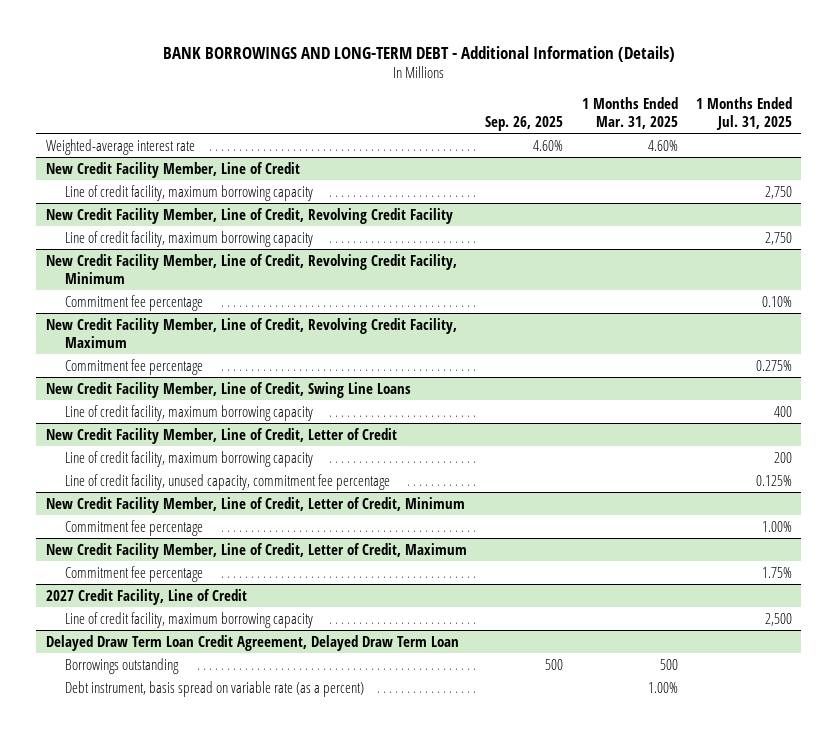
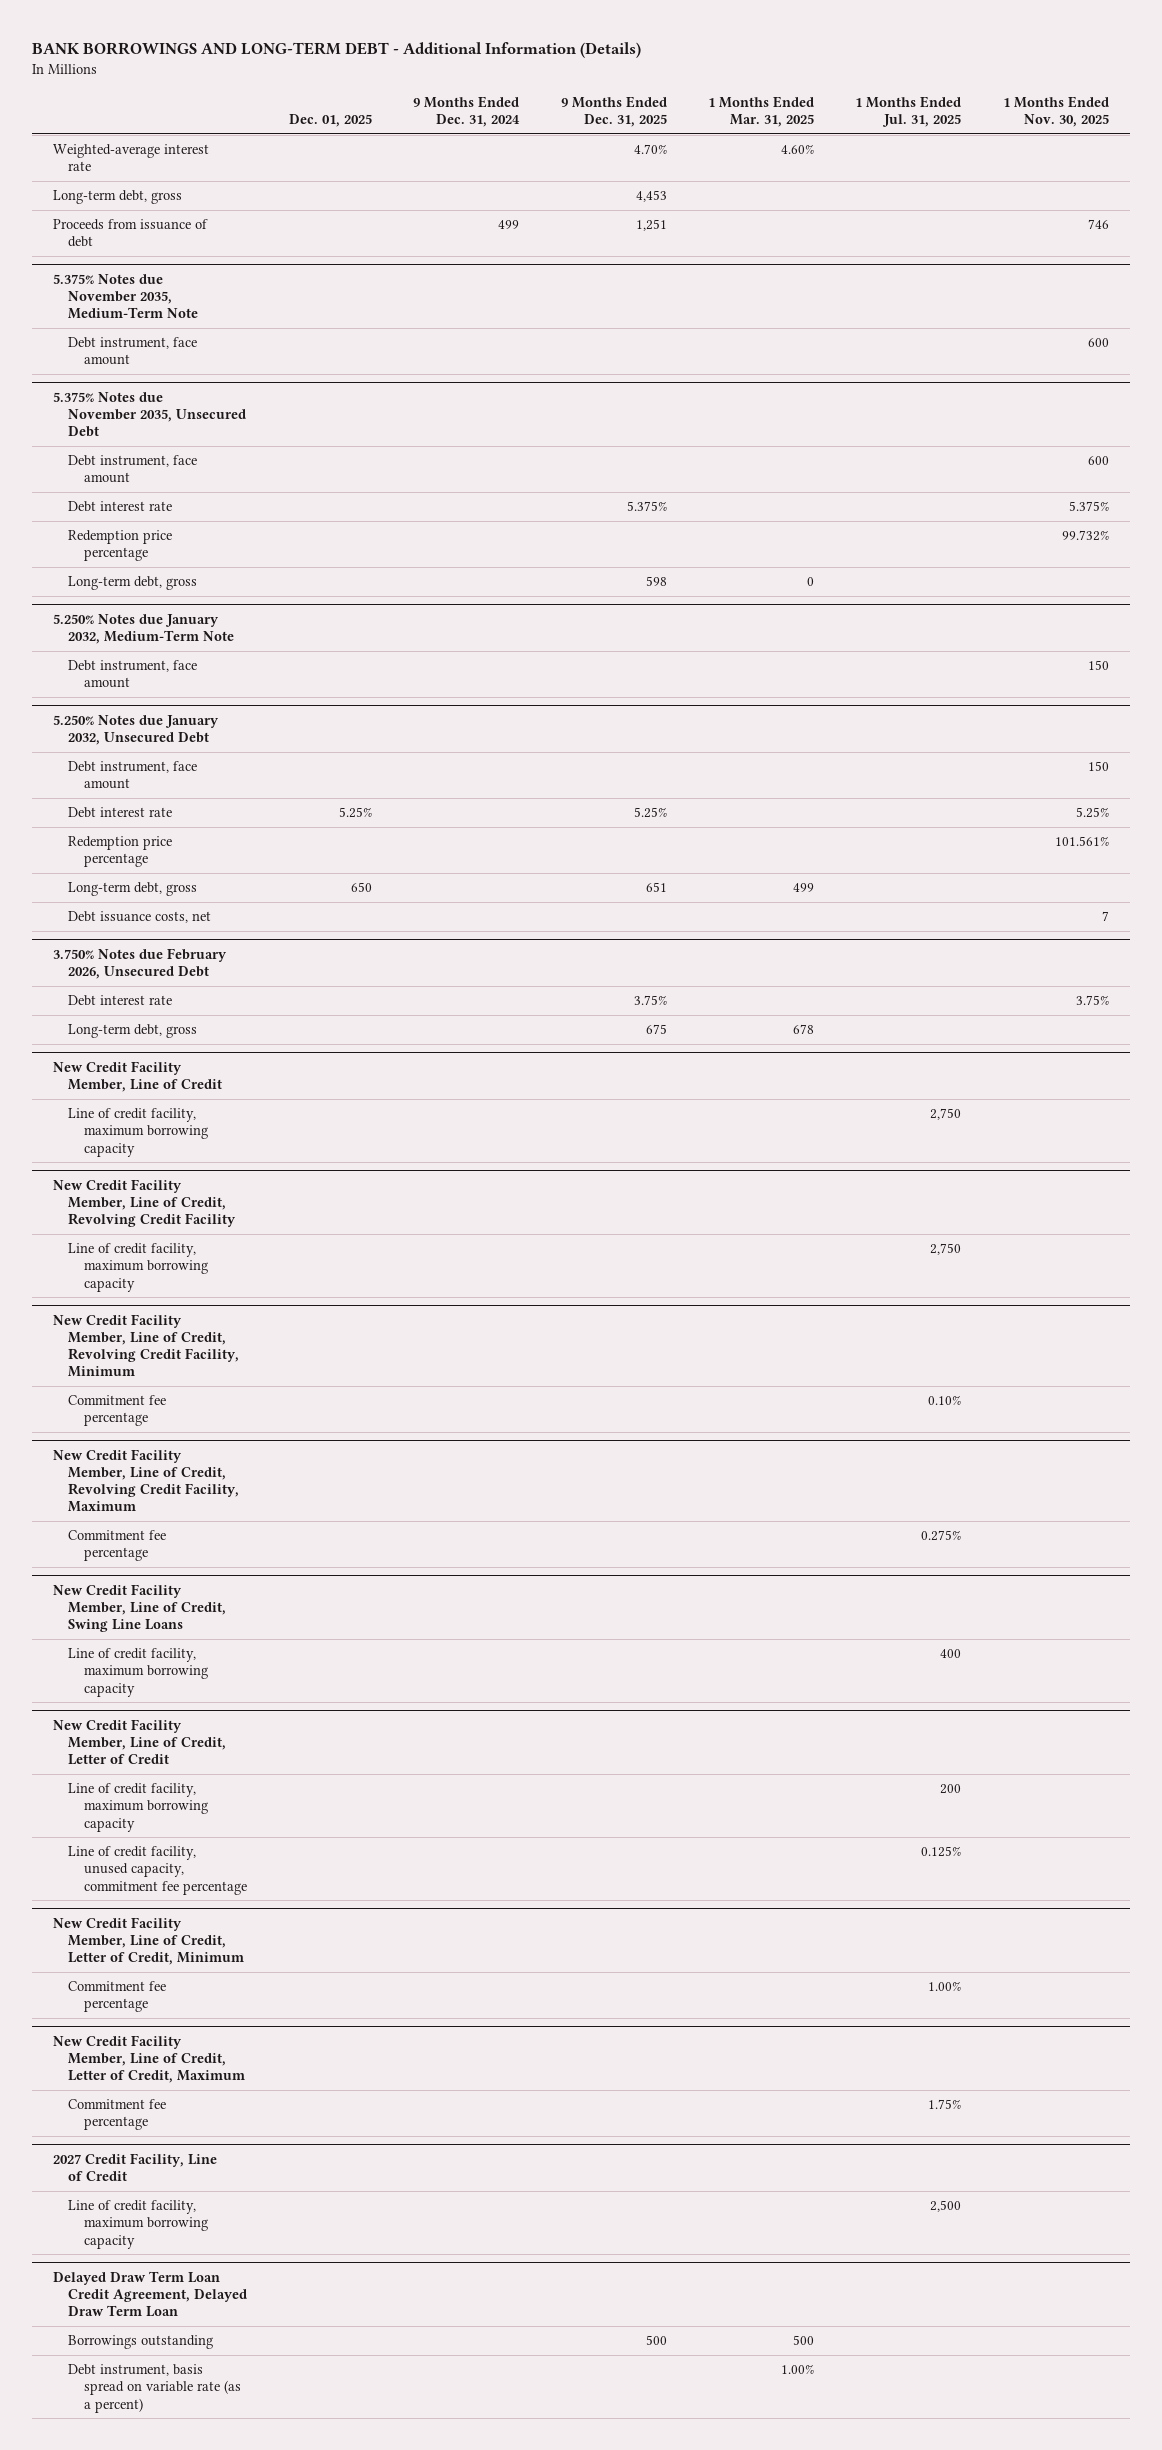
- | Sep. 26, 2025 | 1 Months Ended Mar. 31, 2025 | 1 Months Ended Jul. 31, 2025
+ | Dec. 01, 2025 | 9 Months Ended Dec. 31, 2024 | 9 Months Ended Dec. 31, 2025 | 1 Months Ended Mar. 31, 2025 | 1 Months Ended Jul. 31, 2025 | 1 Months Ended Nov. 30, 2025
+ Long-term debt, gross | | | 4,453 | | |
+ Proceeds from issuance of debt | | 499 | 1,251 | | | 746
+ 5.375% Notes due November 2035, Medium-Term Note
+ Debt instrument, face amount | | | | | | 600
+ 5.375% Notes due November 2035, Unsecured Debt
+ Debt instrument, face amount | | | | | | 600
+ Debt interest rate | | | 5.375% | | | 5.375%
+ Redemption price percentage | | | | | | 99.732%
+ Long-term debt, gross | | | 598 | 0 | |
+ 5.250% Notes due January 2032, Medium-Term Note
+ Debt instrument, face amount | | | | | | 150
+ 5.250% Notes due January 2032, Unsecured Debt
+ Debt instrument, face amount | | | | | | 150
+ Debt interest rate | 5.25% | | 5.25% | | | 5.25%
+ Redemption price percentage | | | | | | 101.561%
+ Long-term debt, gross | 650 | | 651 | 499 | |
+ Debt issuance costs, net | | | | | | 7
+ 3.750% Notes due February 2026, Unsecured Debt
+ Debt interest rate | | | 3.75% | | | 3.75%
+ Long-term debt, gross | | | 675 | 678 | |

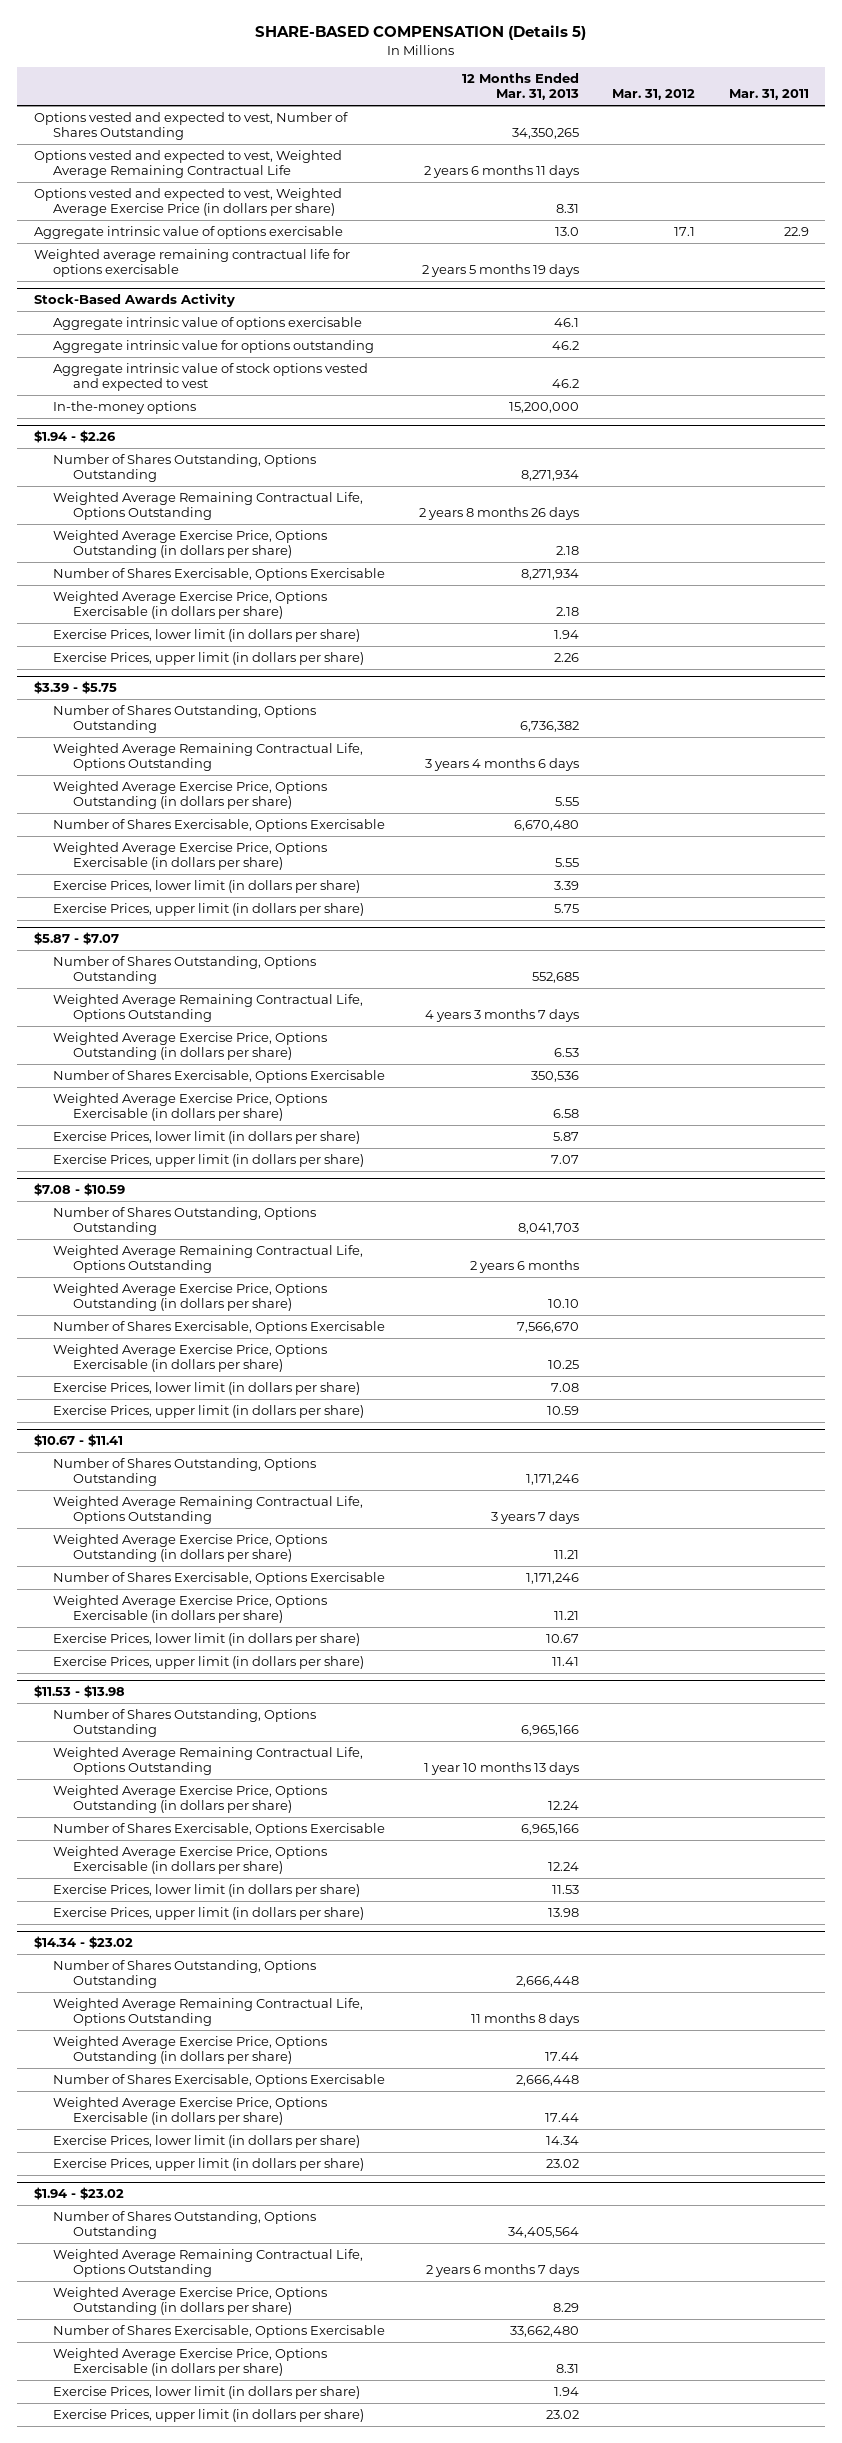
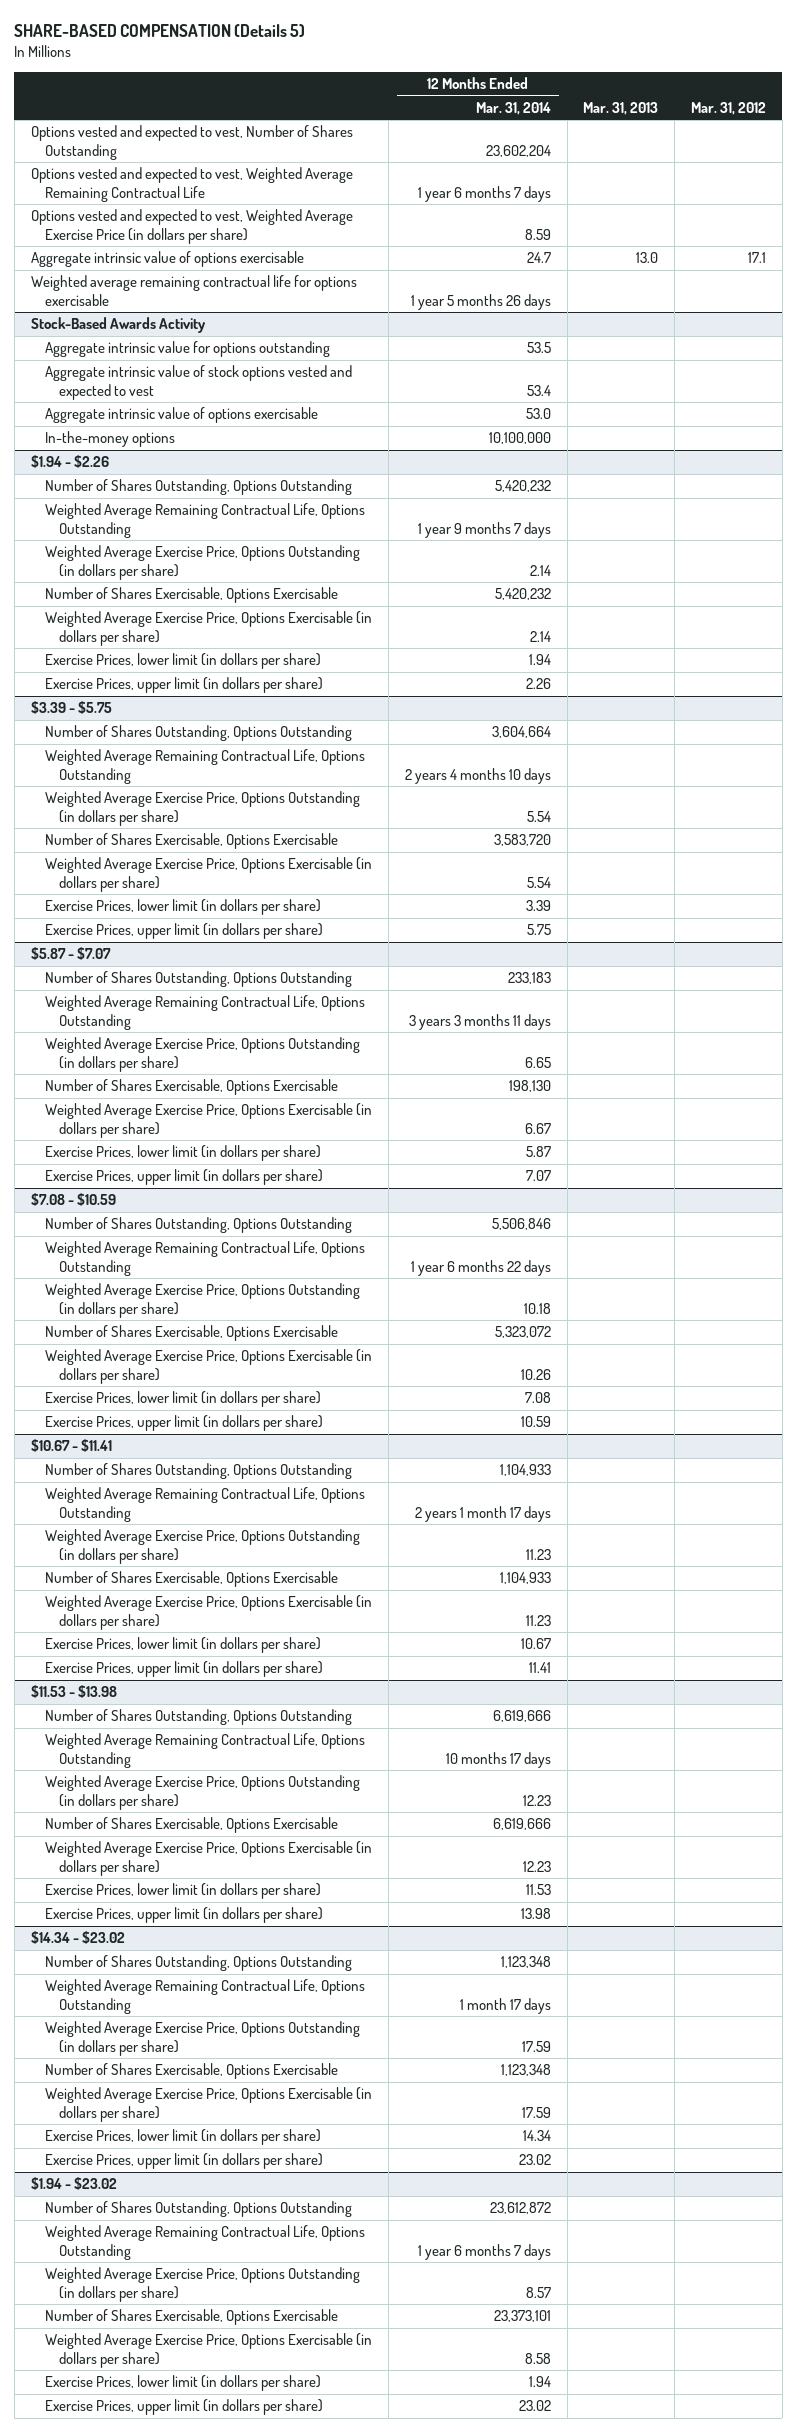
- | 12 Months Ended Mar. 31, 2013 | Mar. 31, 2012 | Mar. 31, 2011
+ | 12 Months Ended Mar. 31, 2014 | Mar. 31, 2013 | Mar. 31, 2012
@ Stock-Based Awards Activity
moved down: Aggregate intrinsic value of options exercisable | 53.0 | |

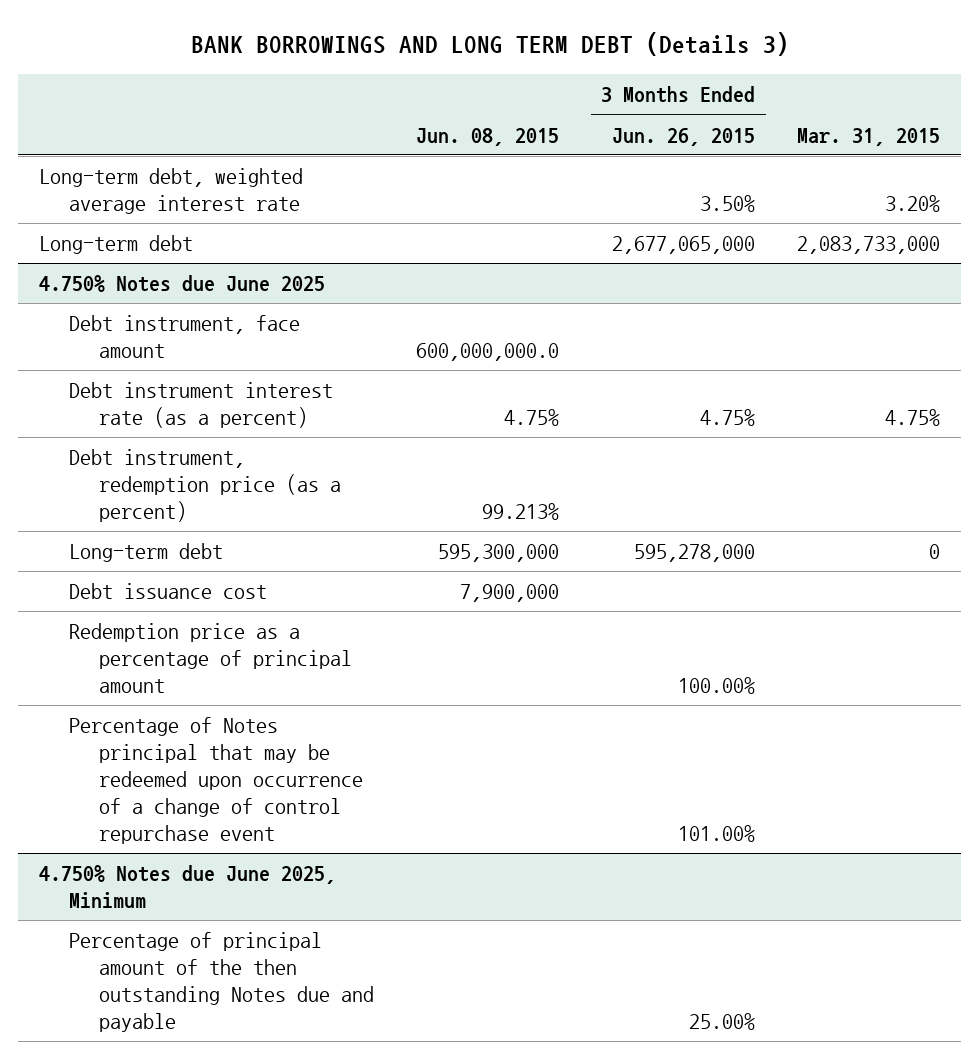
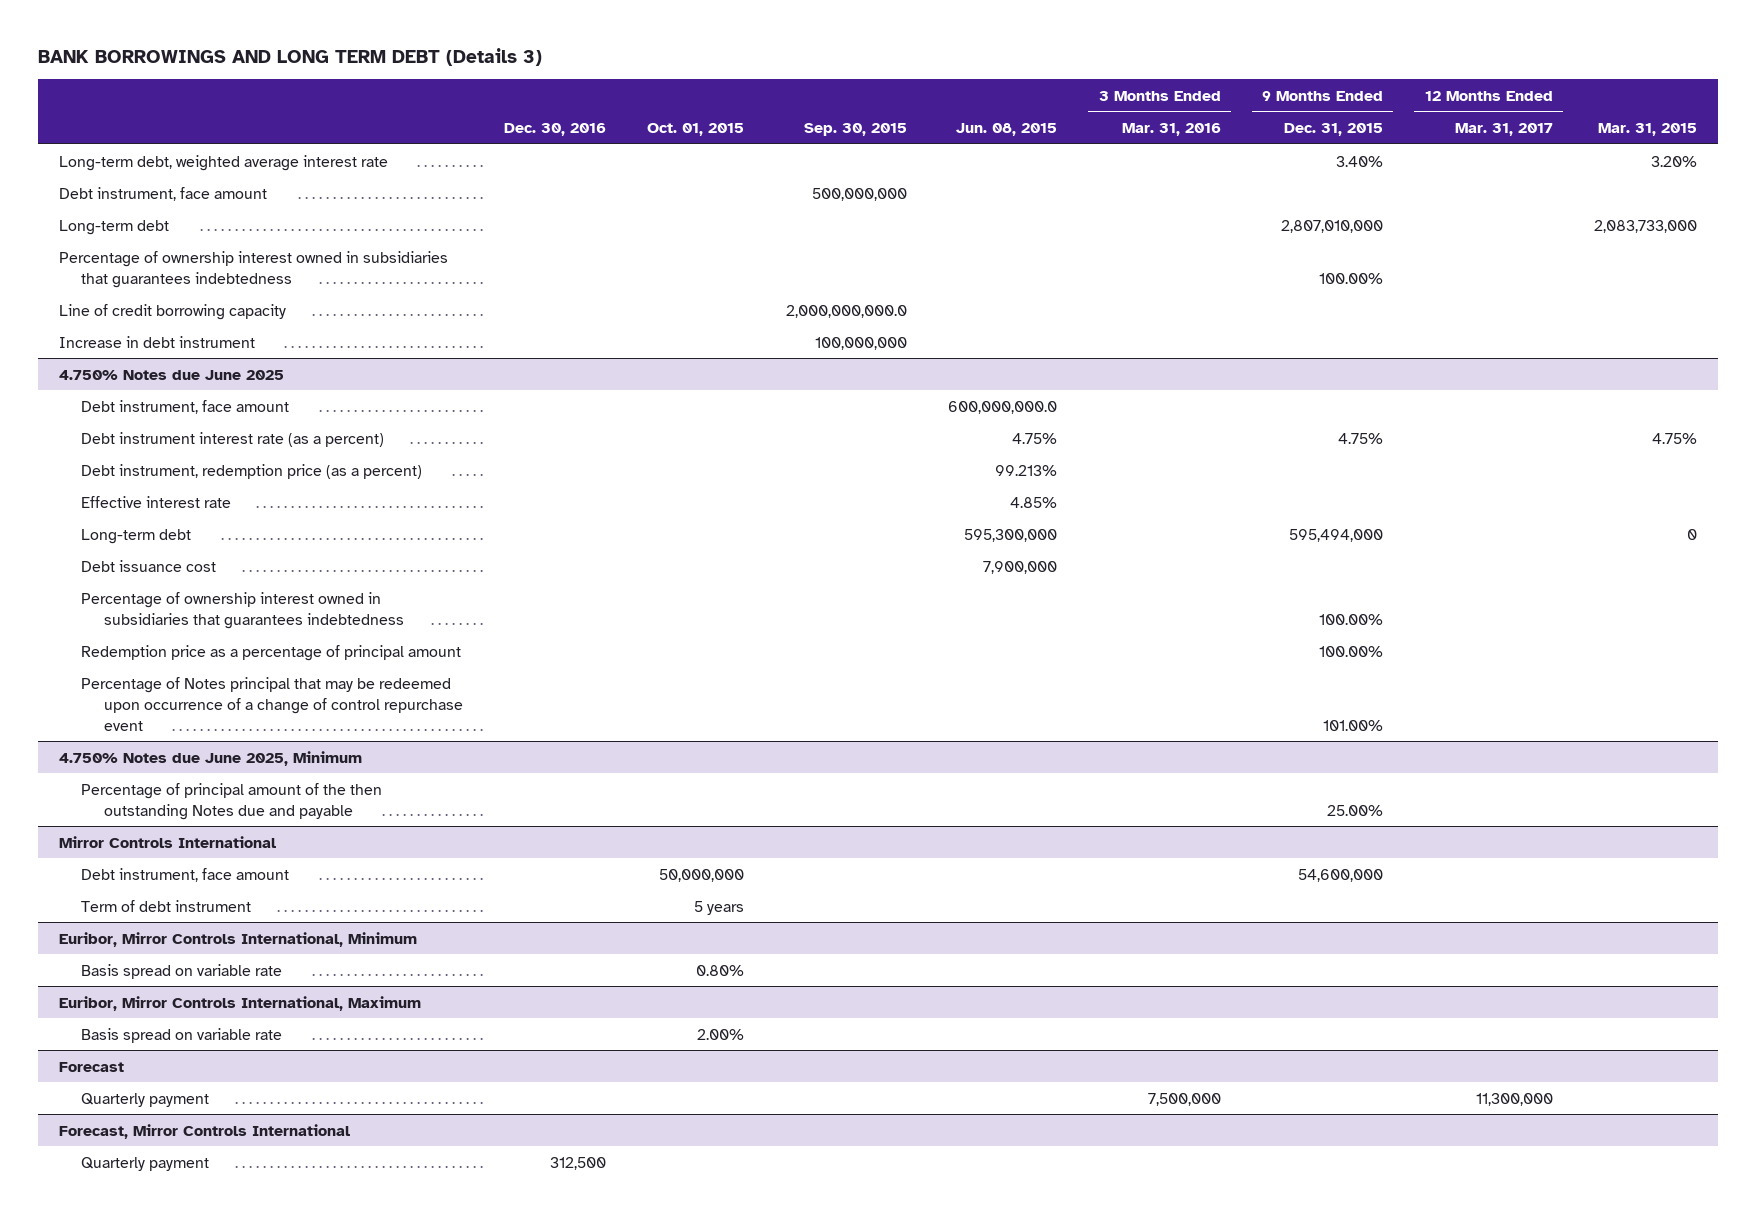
- | Jun. 08, 2015 | 3 Months Ended Jun. 26, 2015 | Mar. 31, 2015
+ | Dec. 30, 2016 | Oct. 01, 2015 | Sep. 30, 2015 | Jun. 08, 2015 | 3 Months Ended Mar. 31, 2016 | 9 Months Ended Dec. 31, 2015 | 12 Months Ended Mar. 31, 2017 | Mar. 31, 2015
+ Debt instrument, face amount | | | 500,000,000 | | | | |
+ Percentage of ownership interest owned in subsidiaries that guarantees indebtedness | | | | | | 100.00% | |
+ Line of credit borrowing capacity | | | 2,000,000,000.0 | | | | |
+ Increase in debt instrument | | | 100,000,000 | | | | |
@ 4.750% Notes due June 2025
+ Effective interest rate | | | | 4.85% | | | |
+ Percentage of ownership interest owned in subsidiaries that guarantees indebtedness | | | | | | 100.00% | |
+ Mirror Controls International
+ Debt instrument, face amount | | 50,000,000 | | | | 54,600,000 | |
+ Term of debt instrument | | 5 years | | | | | |
+ Euribor, Mirror Controls International, Minimum
+ Basis spread on variable rate | | 0.80% | | | | | |
+ Euribor, Mirror Controls International, Maximum
+ Basis spread on variable rate | | 2.00% | | | | | |
+ Forecast
+ Quarterly payment | | | | | 7,500,000 | | 11,300,000 |
+ Forecast, Mirror Controls International
+ Quarterly payment | 312,500 | | | | | | |

